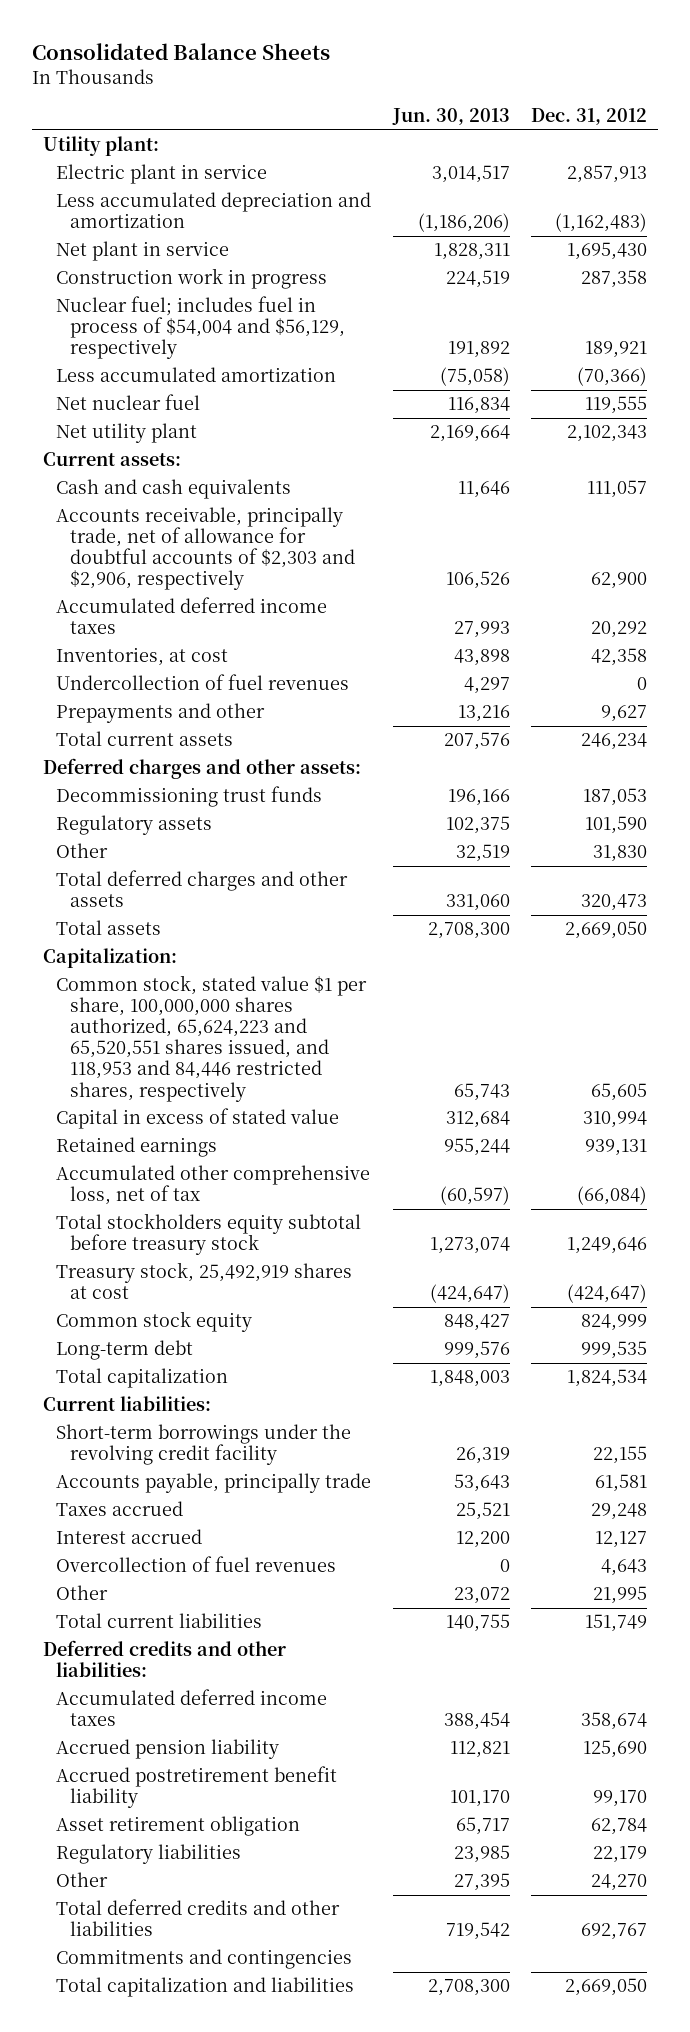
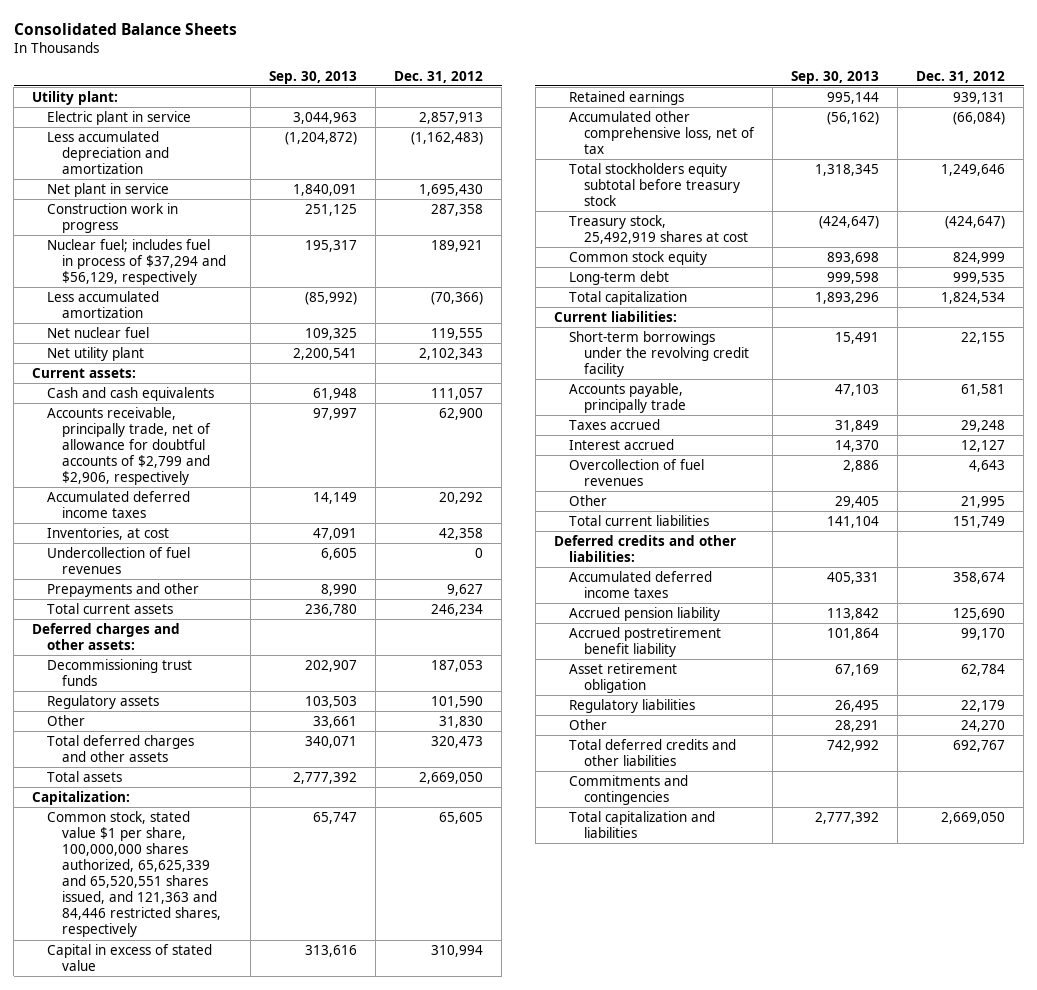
- | Jun. 30, 2013 | Dec. 31, 2012
+ | Sep. 30, 2013 | Dec. 31, 2012
- Nuclear fuel; includes fuel in process of $54,004 and $56,129, respectively | 191,892 | 189,921
+ Nuclear fuel; includes fuel in process of $37,294 and $56,129, respectively | 195,317 | 189,921
- Accounts receivable, principally trade, net of allowance for doubtful accounts of $2,303 and $2,906, respectively | 106,526 | 62,900
+ Accounts receivable, principally trade, net of allowance for doubtful accounts of $2,799 and $2,906, respectively | 97,997 | 62,900
- Common stock, stated value $1 per share, 100,000,000 shares authorized, 65,624,223 and 65,520,551 shares issued, and 118,953 and 84,446 restricted shares, respectively | 65,743 | 65,605
+ Common stock, stated value $1 per share, 100,000,000 shares authorized, 65,625,339 and 65,520,551 shares issued, and 121,363 and 84,446 restricted shares, respectively | 65,747 | 65,605

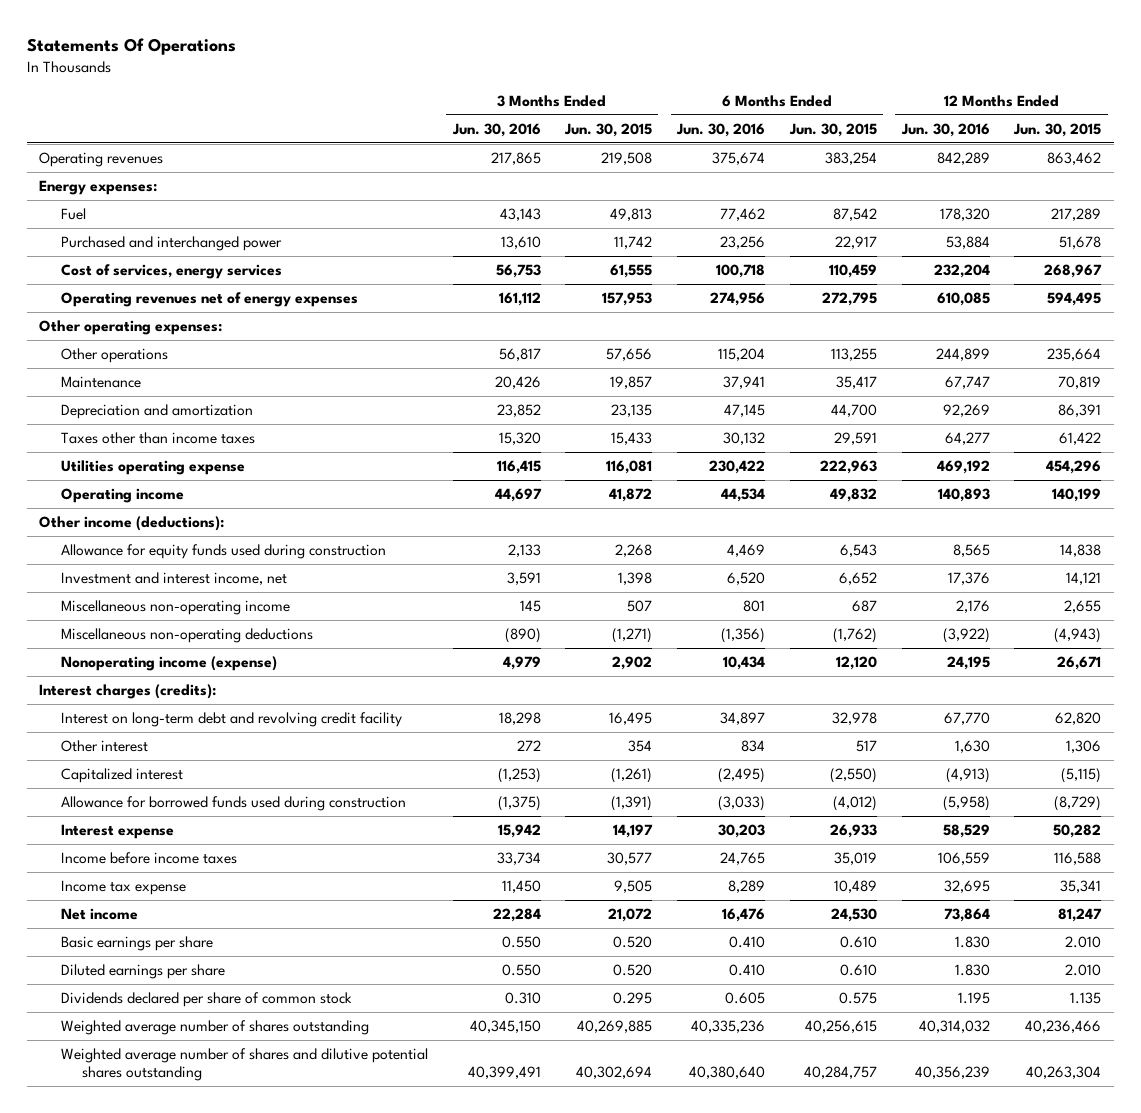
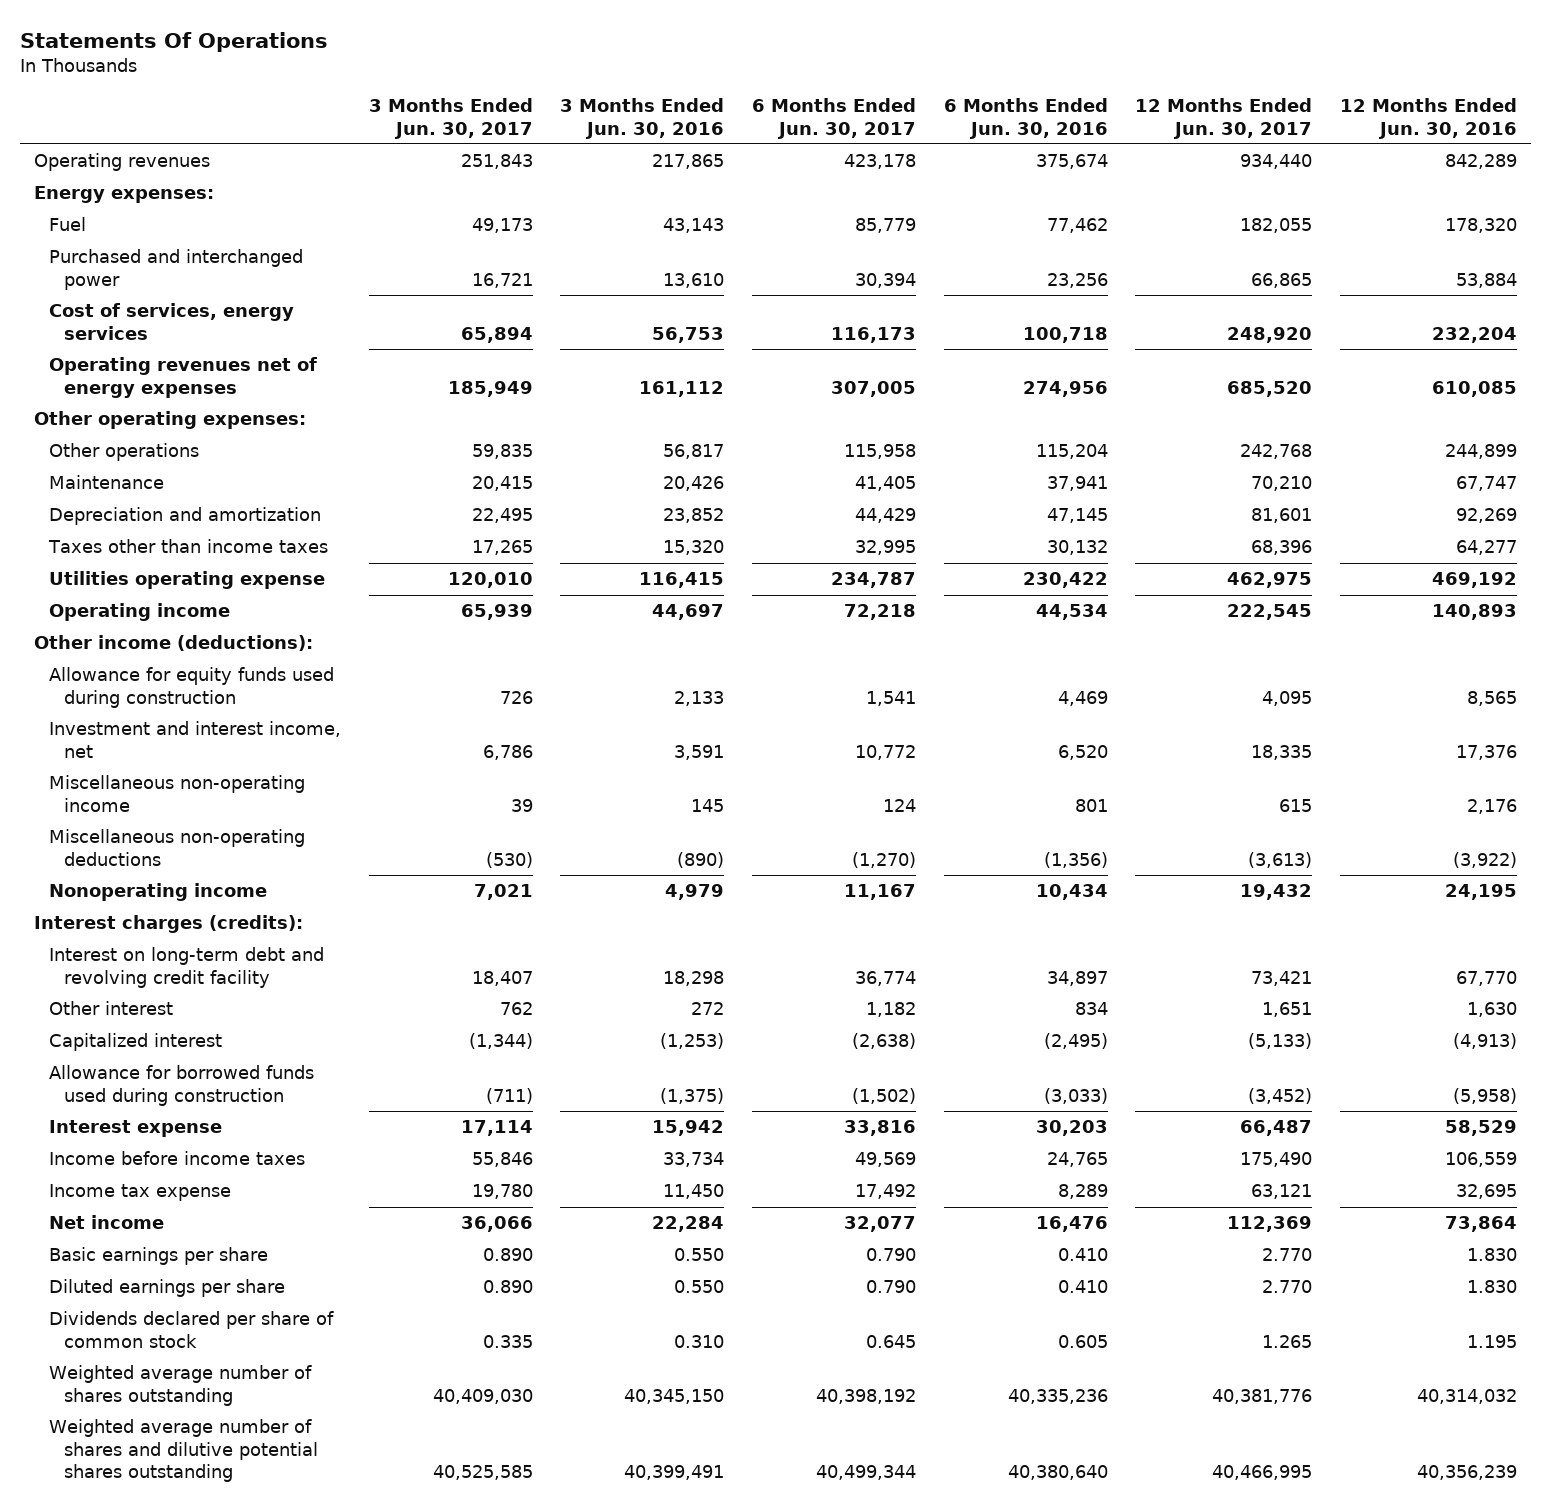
- | 3 Months Ended Jun. 30, 2016 | 3 Months Ended Jun. 30, 2015 | 6 Months Ended Jun. 30, 2016 | 6 Months Ended Jun. 30, 2015 | 12 Months Ended Jun. 30, 2016 | 12 Months Ended Jun. 30, 2015
+ | 3 Months Ended Jun. 30, 2017 | 3 Months Ended Jun. 30, 2016 | 6 Months Ended Jun. 30, 2017 | 6 Months Ended Jun. 30, 2016 | 12 Months Ended Jun. 30, 2017 | 12 Months Ended Jun. 30, 2016
- Nonoperating income (expense) | 4,979 | 2,902 | 10,434 | 12,120 | 24,195 | 26,671
+ Nonoperating income | 7,021 | 4,979 | 11,167 | 10,434 | 19,432 | 24,195

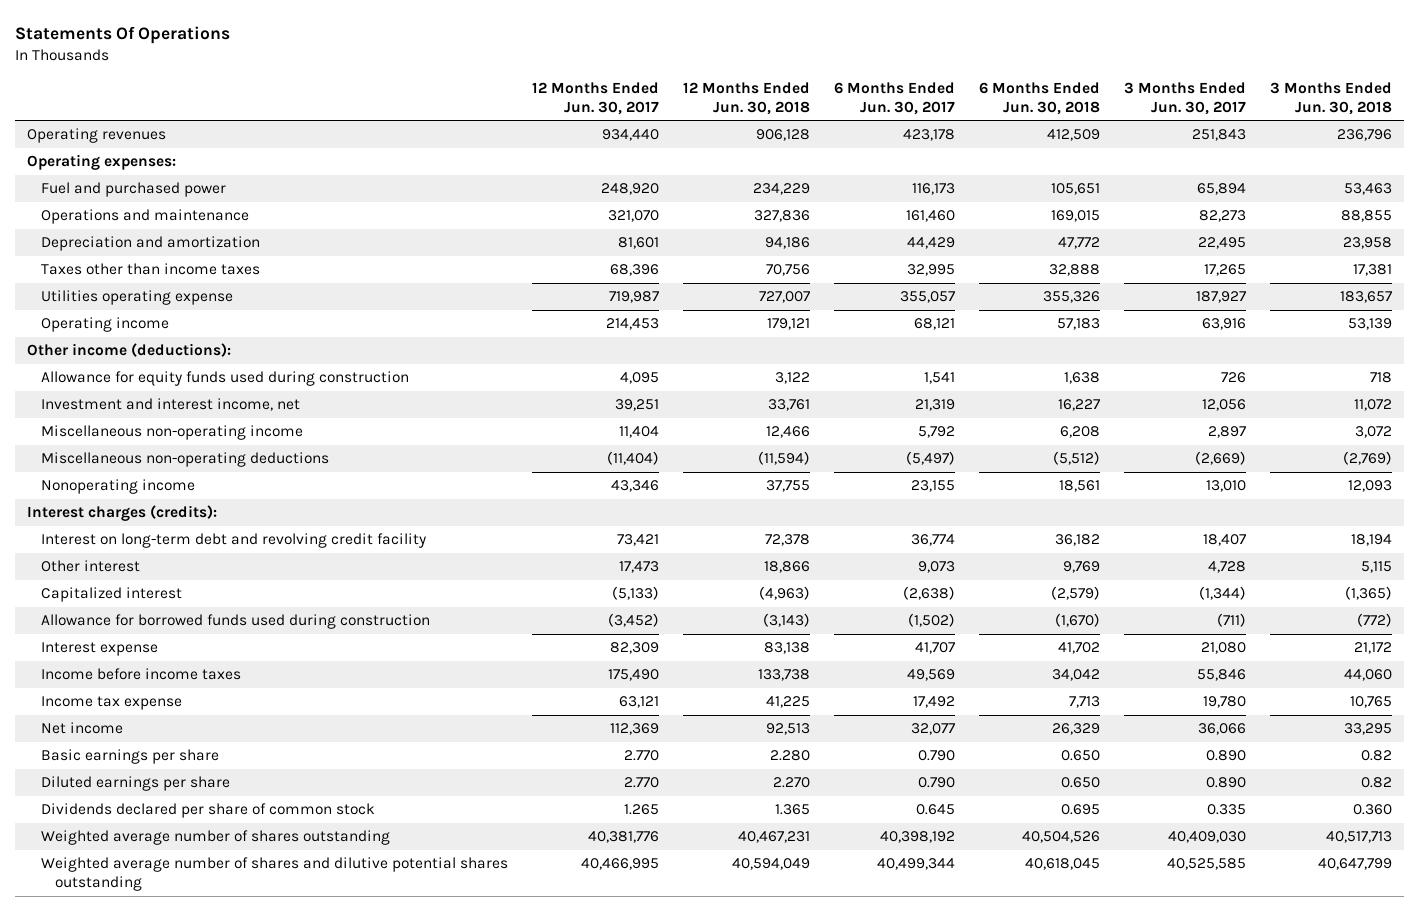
- | 3 Months Ended Jun. 30, 2017 | 3 Months Ended Jun. 30, 2016 | 6 Months Ended Jun. 30, 2017 | 6 Months Ended Jun. 30, 2016 | 12 Months Ended Jun. 30, 2017 | 12 Months Ended Jun. 30, 2016
+ | 12 Months Ended Jun. 30, 2017 | 12 Months Ended Jun. 30, 2018 | 6 Months Ended Jun. 30, 2017 | 6 Months Ended Jun. 30, 2018 | 3 Months Ended Jun. 30, 2017 | 3 Months Ended Jun. 30, 2018
- Energy expenses:
- Fuel | 49,173 | 43,143 | 85,779 | 77,462 | 182,055 | 178,320
- Purchased and interchanged power | 16,721 | 13,610 | 30,394 | 23,256 | 66,865 | 53,884
- Cost of services, energy services | 65,894 | 56,753 | 116,173 | 100,718 | 248,920 | 232,204
- Operating revenues net of energy expenses | 185,949 | 161,112 | 307,005 | 274,956 | 685,520 | 610,085
- Other operating expenses:
- Other operations | 59,835 | 56,817 | 115,958 | 115,204 | 242,768 | 244,899
- Maintenance | 20,415 | 20,426 | 41,405 | 37,941 | 70,210 | 67,747
+ Operating expenses:
+ Fuel and purchased power | 248,920 | 234,229 | 116,173 | 105,651 | 65,894 | 53,463
+ Operations and maintenance | 321,070 | 327,836 | 161,460 | 169,015 | 82,273 | 88,855
- Utilities operating expense | 120,010 | 116,415 | 234,787 | 230,422 | 462,975 | 469,192
- Operating income | 65,939 | 44,697 | 72,218 | 44,534 | 222,545 | 140,893
+ Utilities operating expense | 719,987 | 727,007 | 355,057 | 355,326 | 187,927 | 183,657
+ Operating income | 214,453 | 179,121 | 68,121 | 57,183 | 63,916 | 53,139
- Investment and interest income, net | 6,786 | 3,591 | 10,772 | 6,520 | 18,335 | 17,376
- Miscellaneous non-operating income | 39 | 145 | 124 | 801 | 615 | 2,176
- Miscellaneous non-operating deductions | (530) | (890) | (1,270) | (1,356) | (3,613) | (3,922)
- Nonoperating income | 7,021 | 4,979 | 11,167 | 10,434 | 19,432 | 24,195
+ Investment and interest income, net | 39,251 | 33,761 | 21,319 | 16,227 | 12,056 | 11,072
+ Miscellaneous non-operating income | 11,404 | 12,466 | 5,792 | 6,208 | 2,897 | 3,072
+ Miscellaneous non-operating deductions | (11,404) | (11,594) | (5,497) | (5,512) | (2,669) | (2,769)
+ Nonoperating income | 43,346 | 37,755 | 23,155 | 18,561 | 13,010 | 12,093
- Other interest | 762 | 272 | 1,182 | 834 | 1,651 | 1,630
+ Other interest | 17,473 | 18,866 | 9,073 | 9,769 | 4,728 | 5,115
- Interest expense | 17,114 | 15,942 | 33,816 | 30,203 | 66,487 | 58,529
+ Interest expense | 82,309 | 83,138 | 41,707 | 41,702 | 21,080 | 21,172

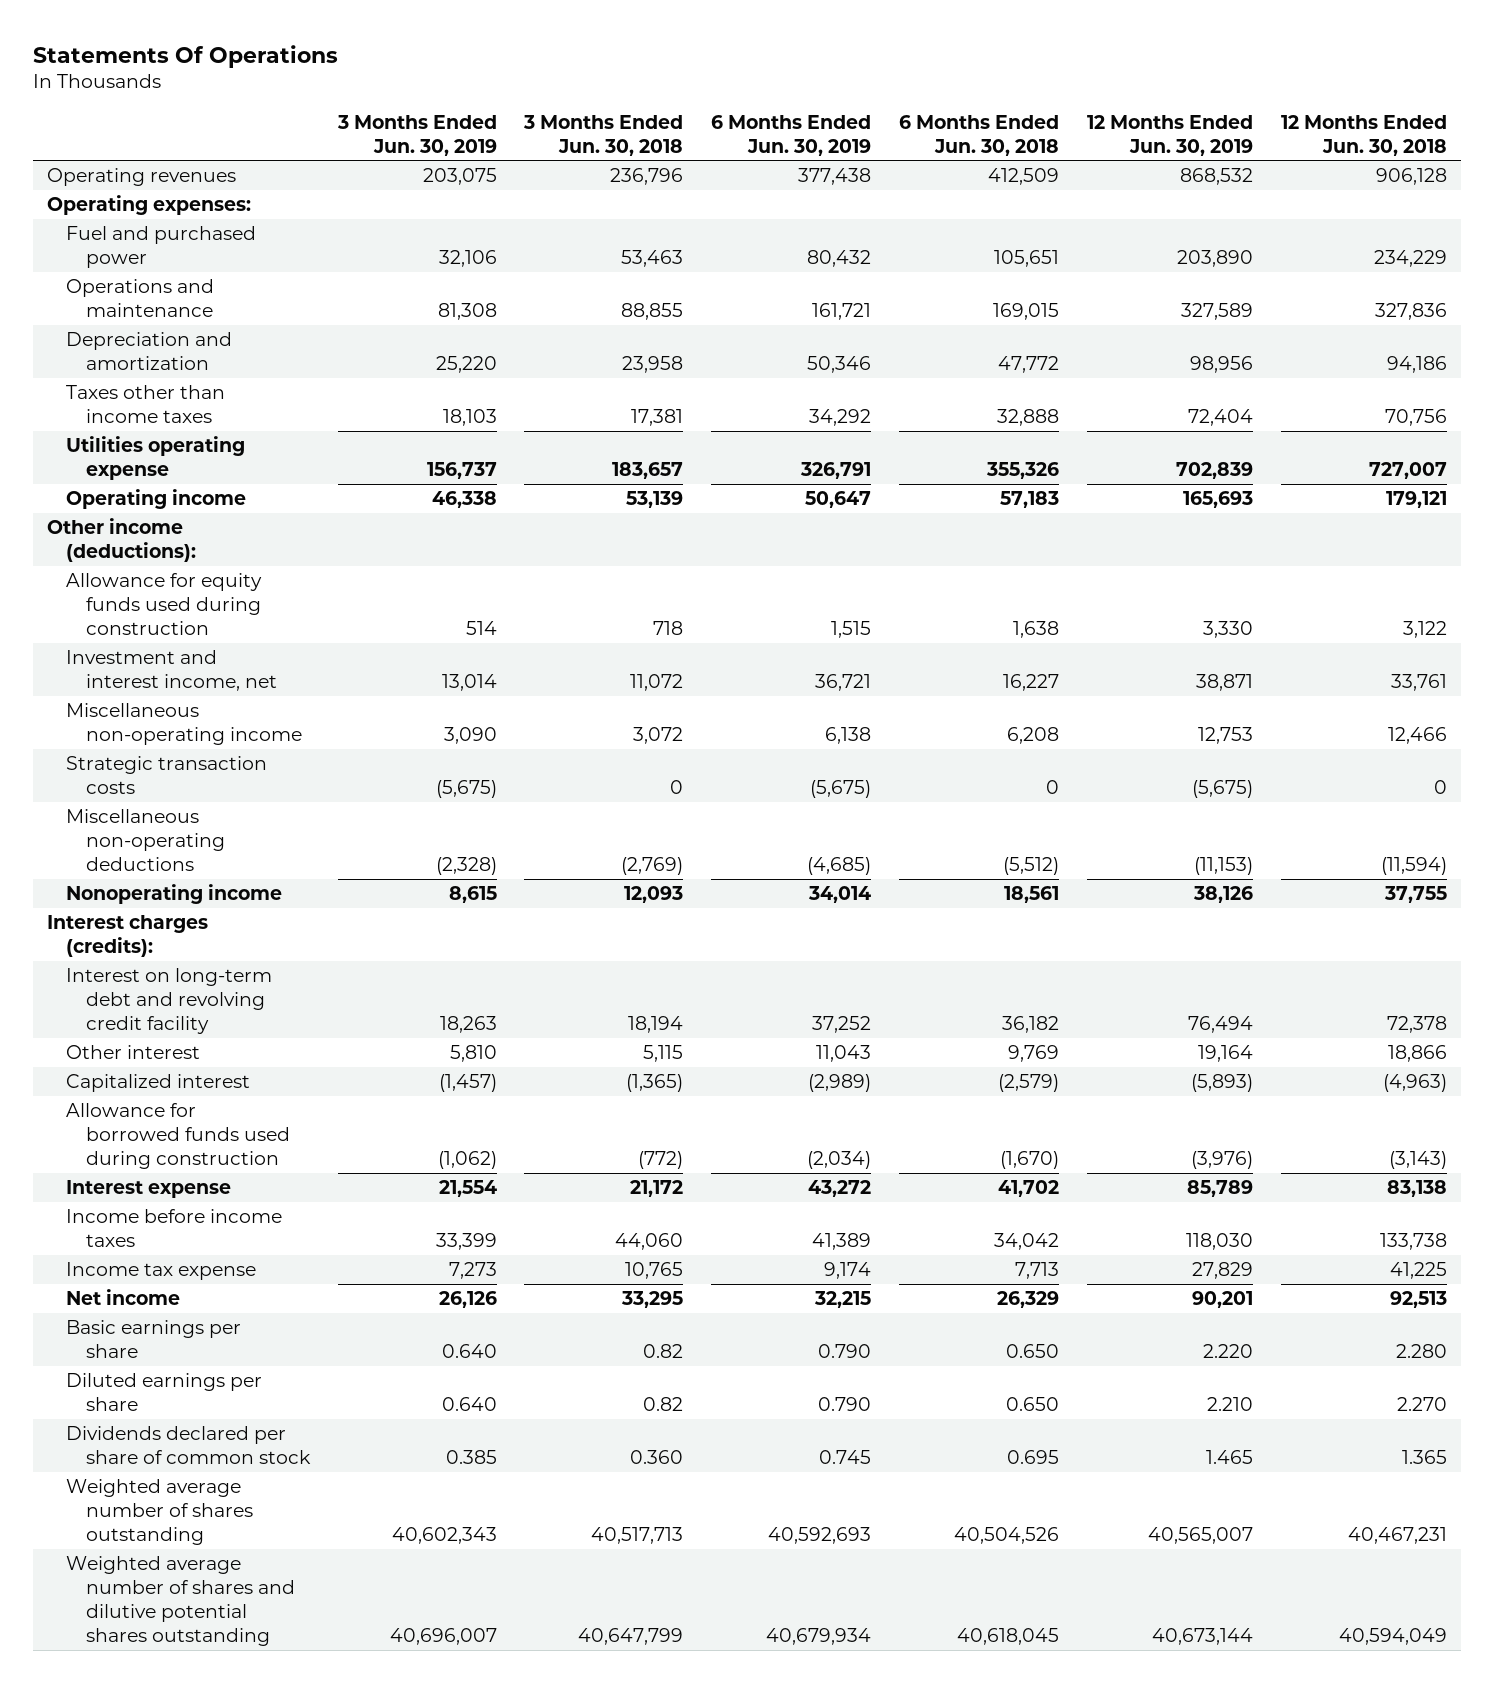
- | 12 Months Ended Jun. 30, 2017 | 12 Months Ended Jun. 30, 2018 | 6 Months Ended Jun. 30, 2017 | 6 Months Ended Jun. 30, 2018 | 3 Months Ended Jun. 30, 2017 | 3 Months Ended Jun. 30, 2018
+ | 3 Months Ended Jun. 30, 2019 | 3 Months Ended Jun. 30, 2018 | 6 Months Ended Jun. 30, 2019 | 6 Months Ended Jun. 30, 2018 | 12 Months Ended Jun. 30, 2019 | 12 Months Ended Jun. 30, 2018
+ Strategic transaction costs | (5,675) | 0 | (5,675) | 0 | (5,675) | 0

